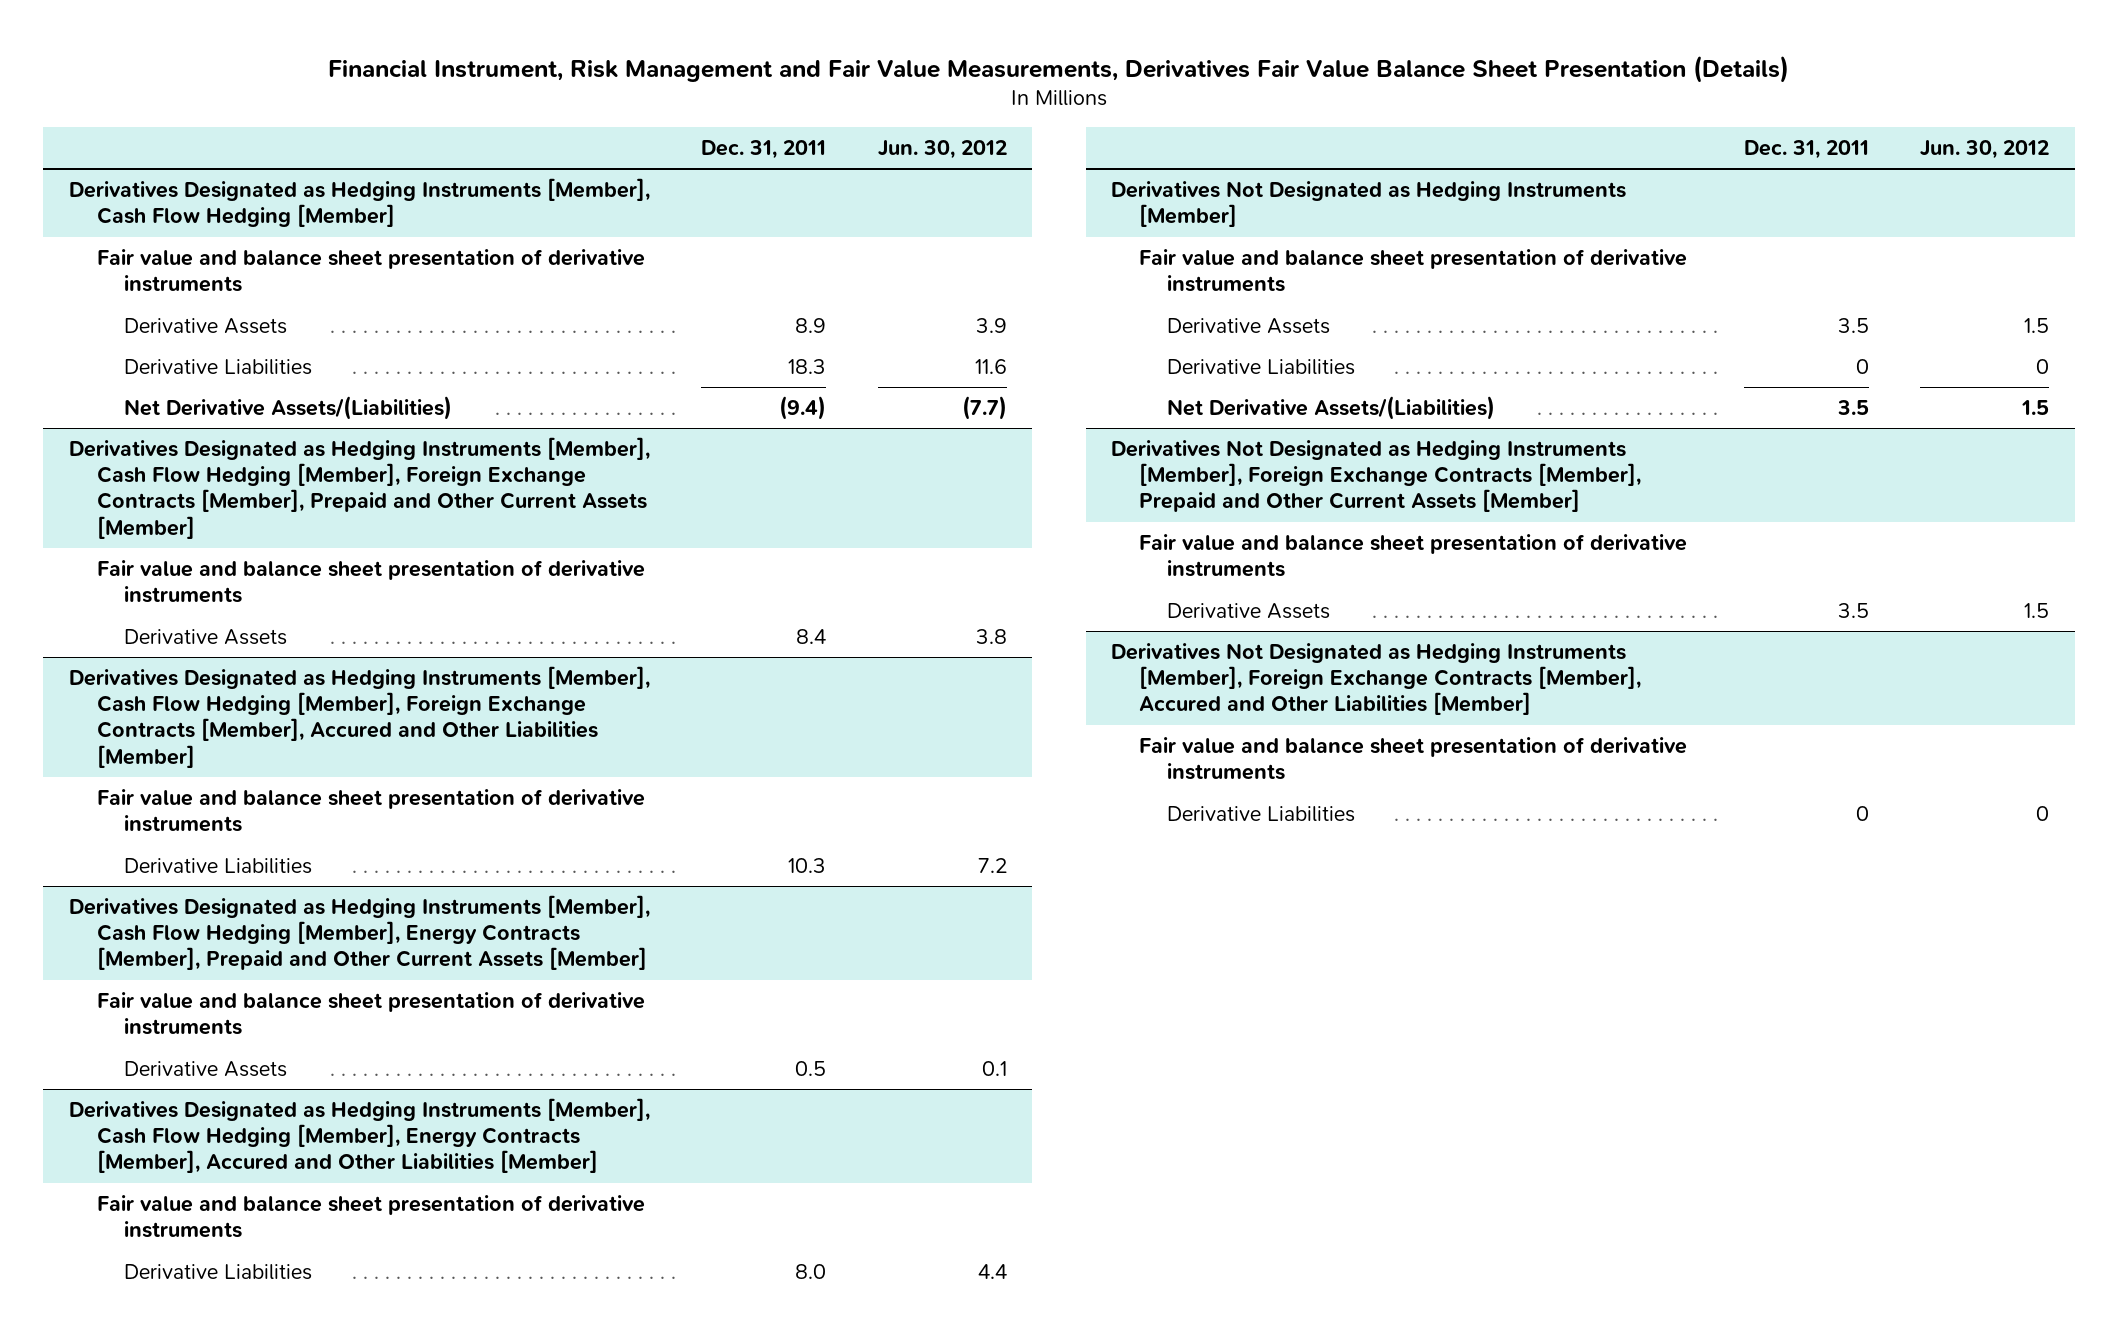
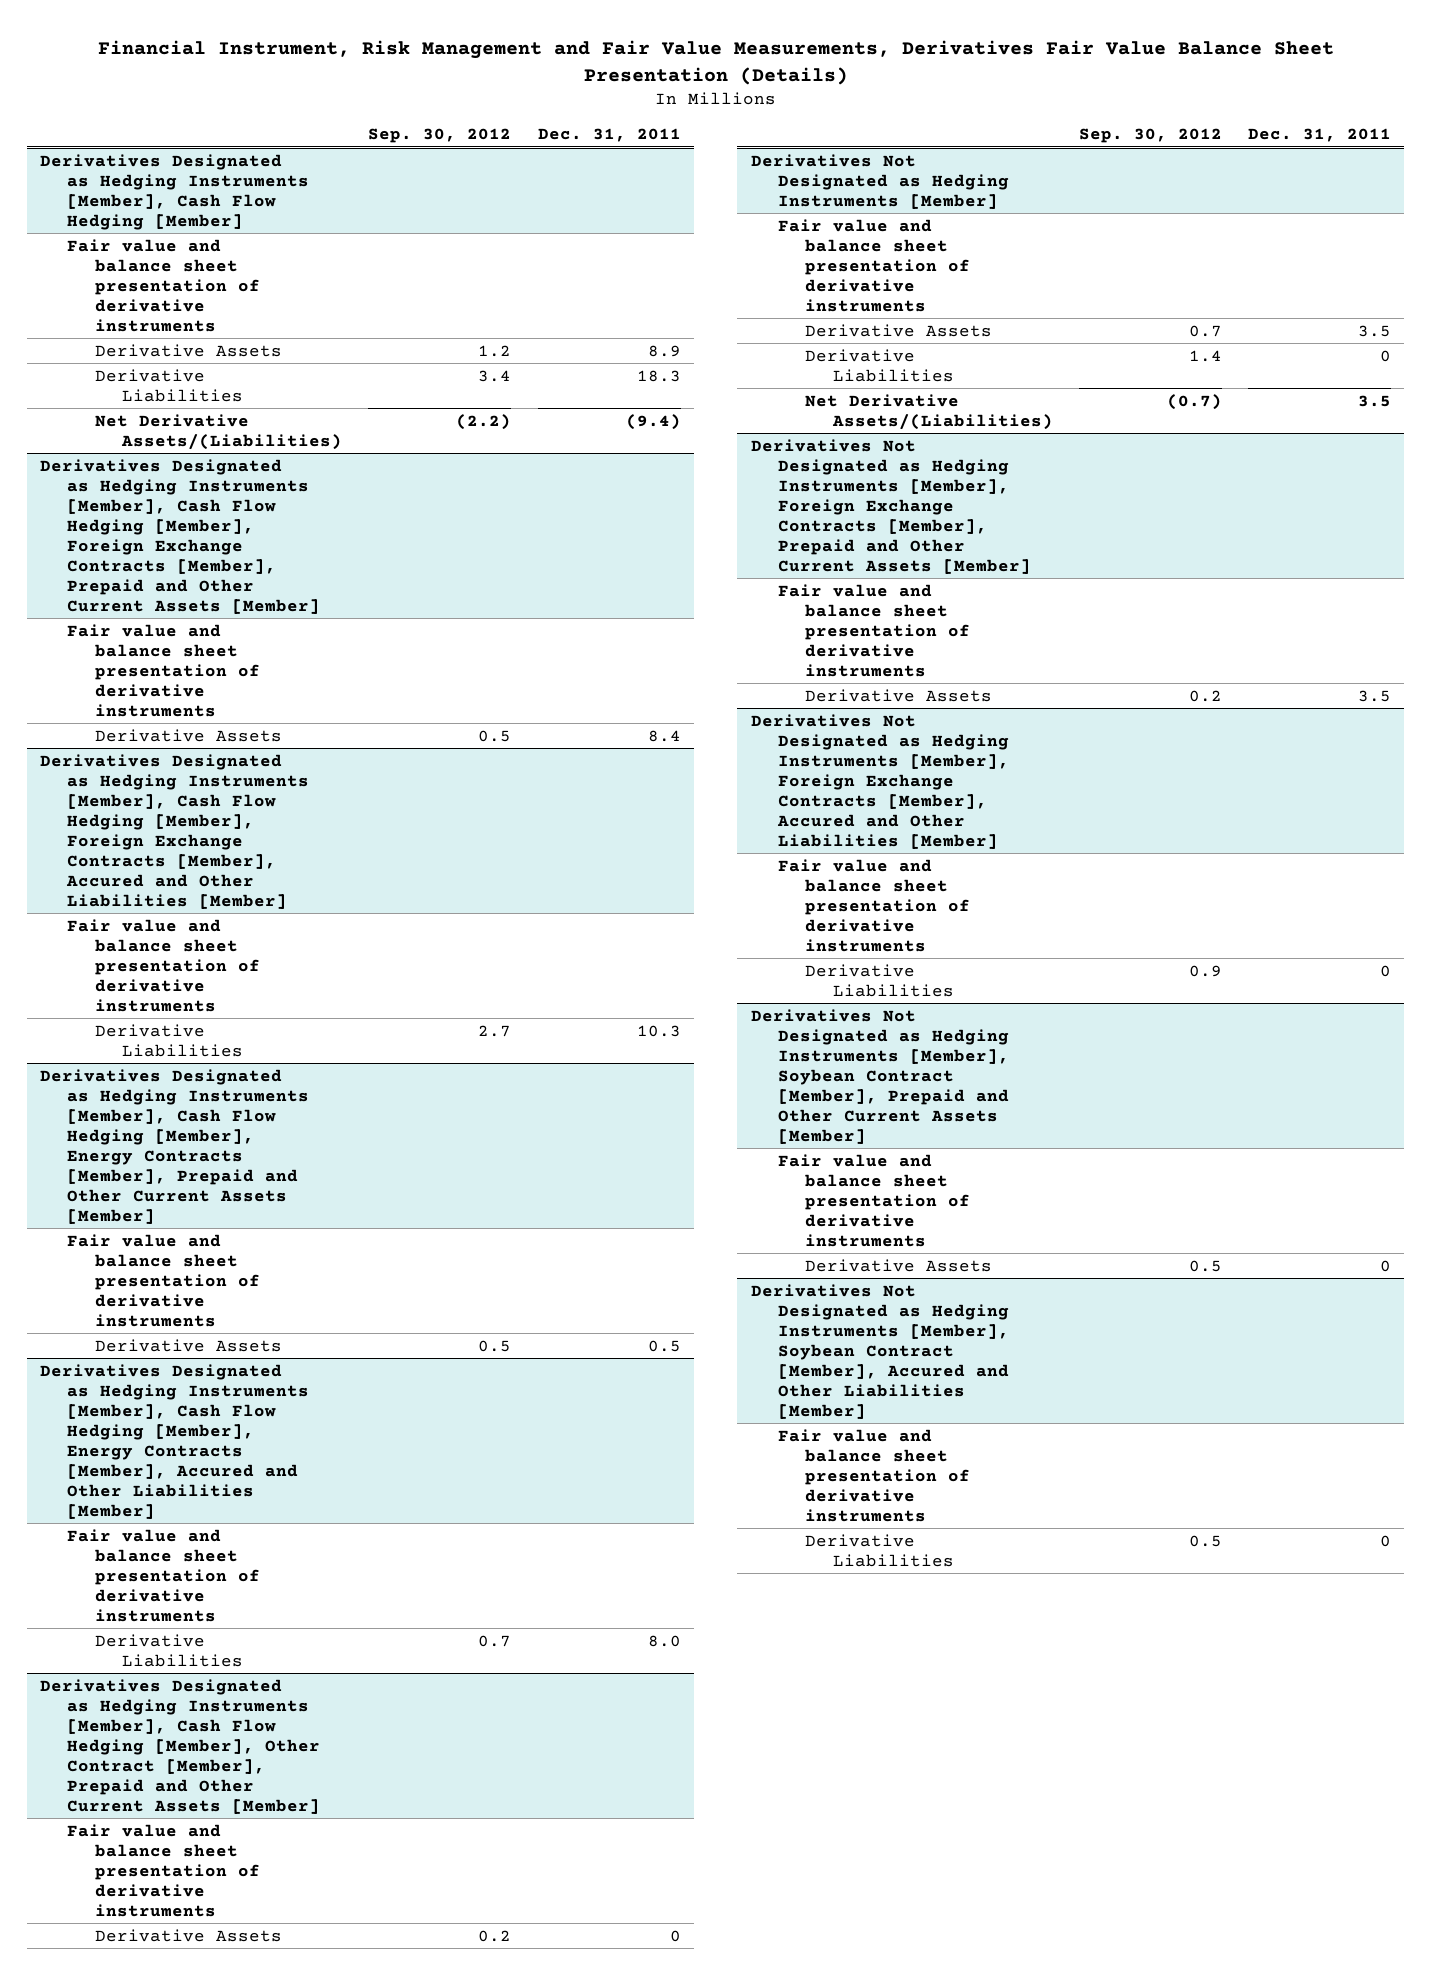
- | Dec. 31, 2011 | Jun. 30, 2012
+ | Sep. 30, 2012 | Dec. 31, 2011
+ Derivatives Designated as Hedging Instruments [Member], Cash Flow Hedging [Member], Other Contract [Member], Prepaid and Other Current Assets [Member]
+ Fair value and balance sheet presentation of derivative instruments
+ Derivative Assets | 0.2 | 0
+ Derivatives Not Designated as Hedging Instruments [Member], Soybean Contract [Member], Prepaid and Other Current Assets [Member]
+ Fair value and balance sheet presentation of derivative instruments
+ Derivative Assets | 0.5 | 0
+ Derivatives Not Designated as Hedging Instruments [Member], Soybean Contract [Member], Accured and Other Liabilities [Member]
+ Fair value and balance sheet presentation of derivative instruments
+ Derivative Liabilities | 0.5 | 0

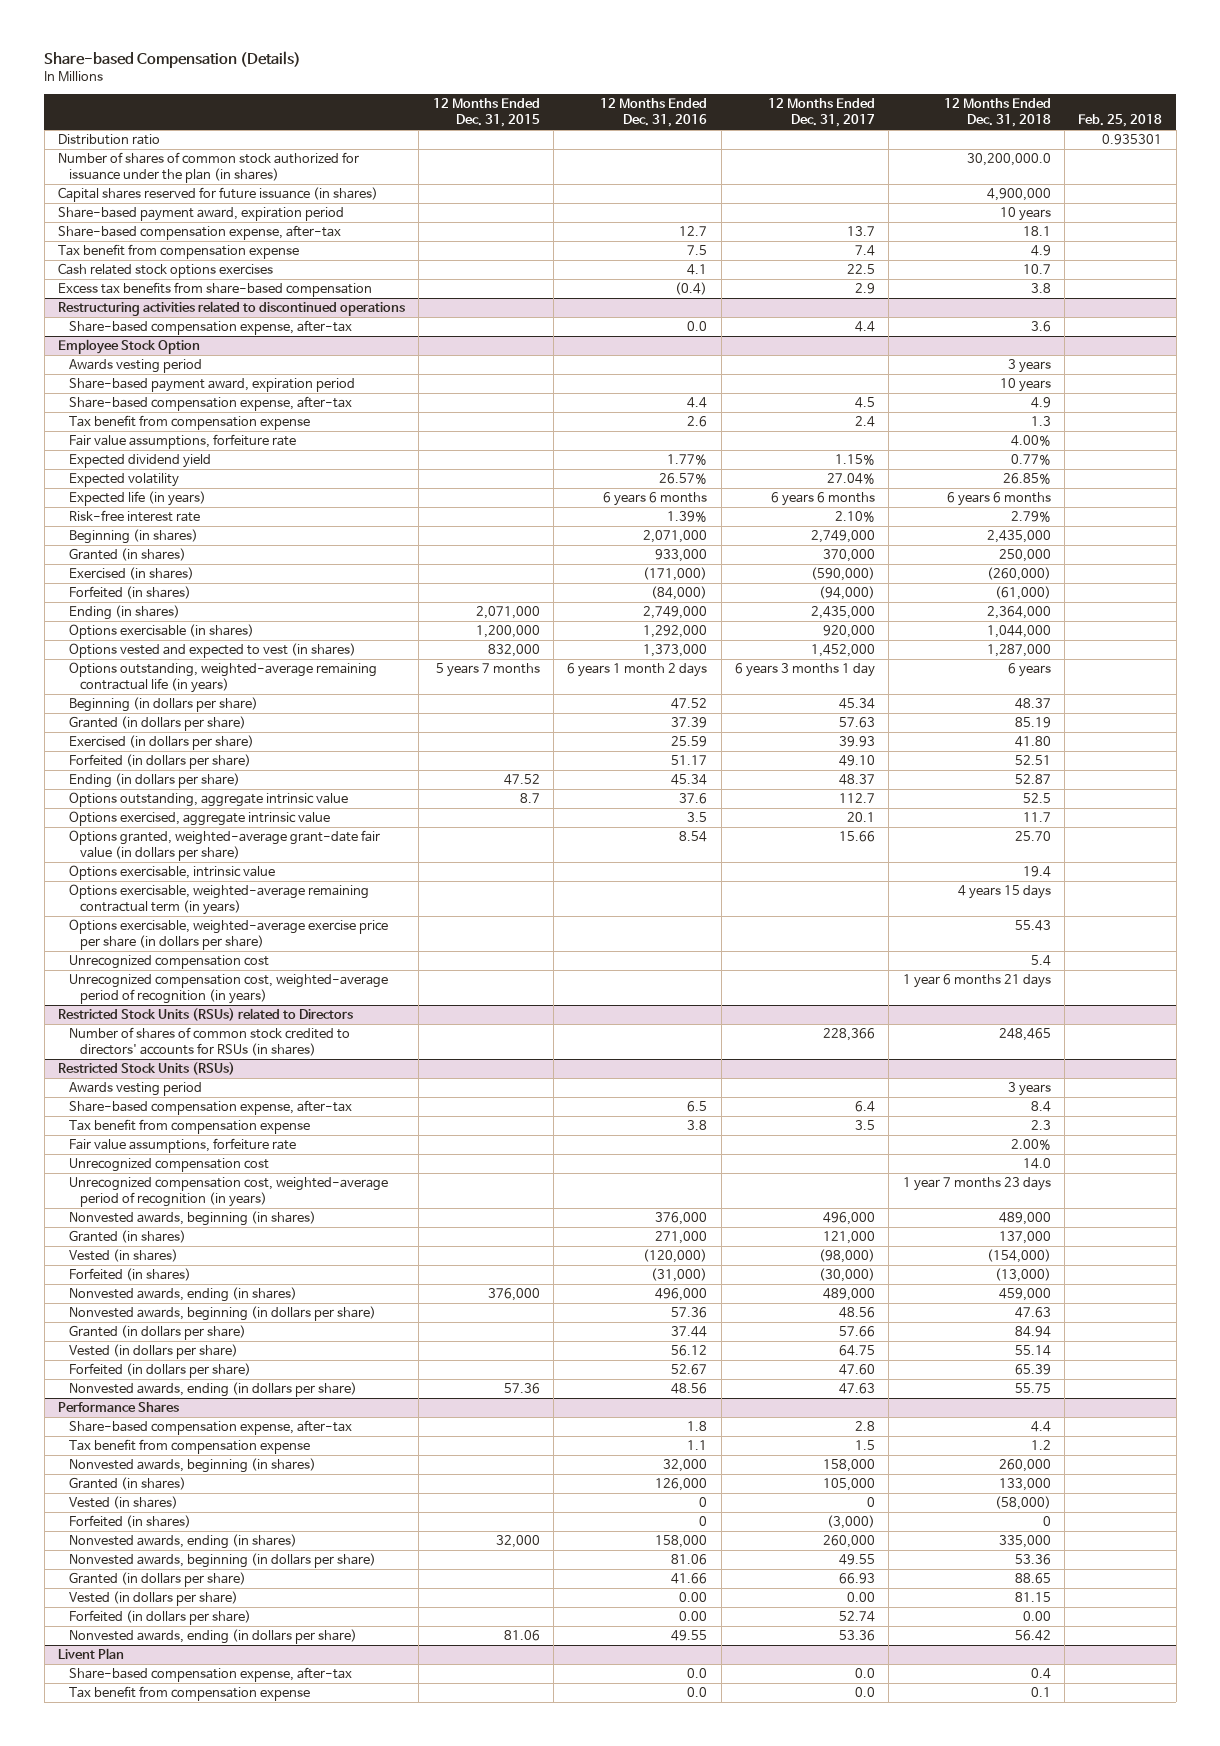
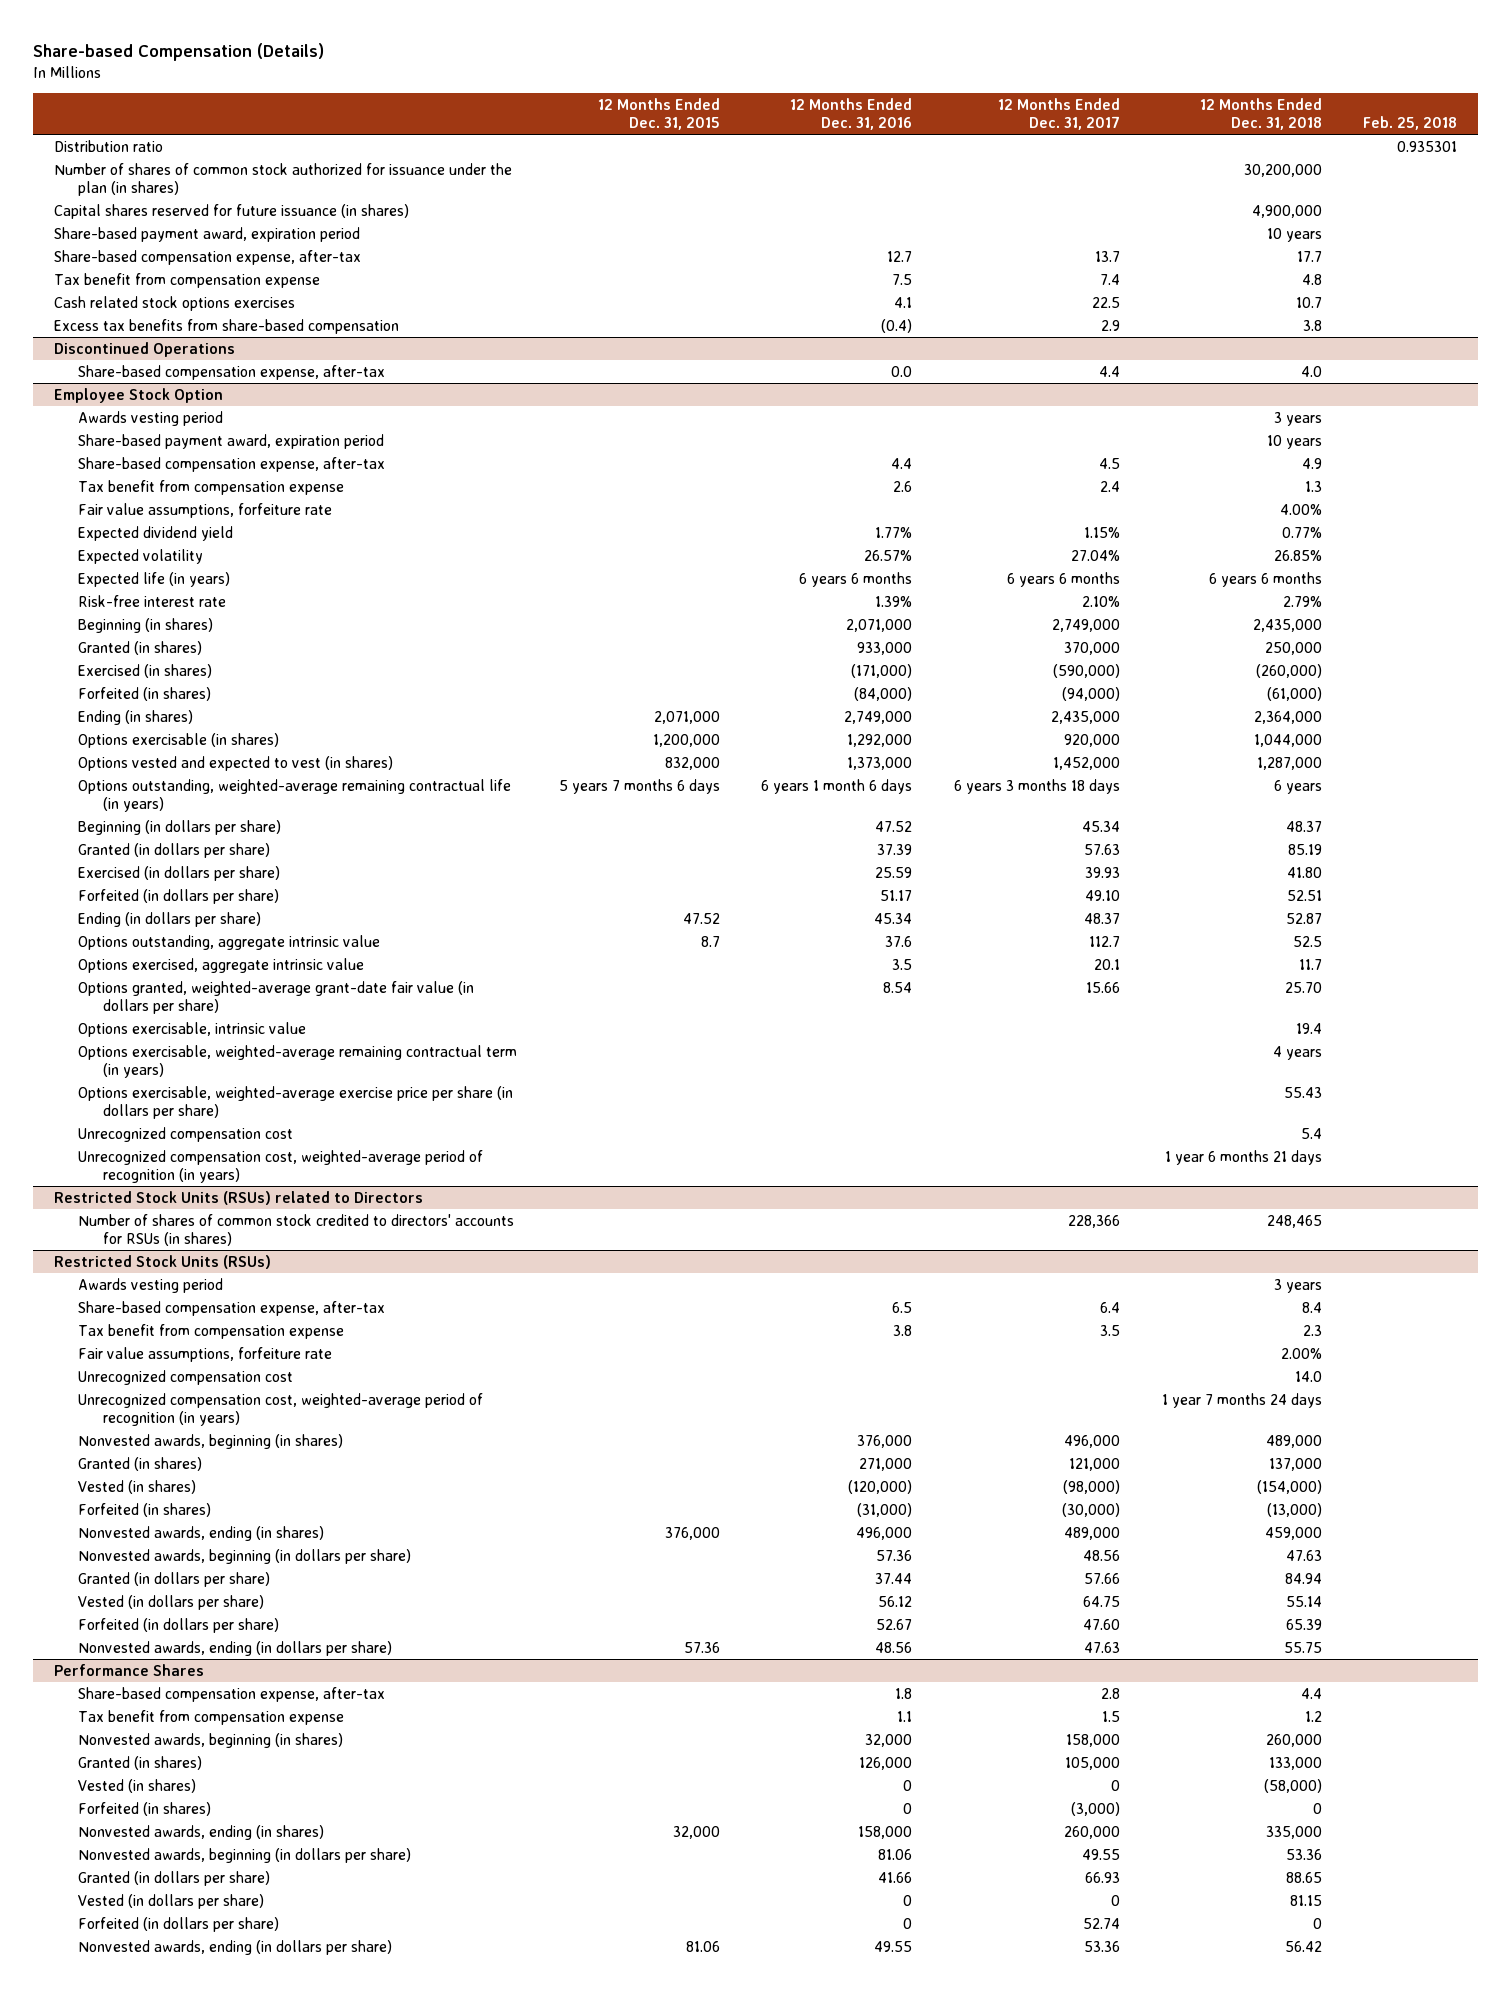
- Number of shares of common stock authorized for issuance under the plan (in shares) | | | | 30,200,000.0 |
+ Number of shares of common stock authorized for issuance under the plan (in shares) | | | | 30,200,000 |
- Share-based compensation expense, after-tax | | 12.7 | 13.7 | 18.1 |
- Tax benefit from compensation expense | | 7.5 | 7.4 | 4.9 |
+ Share-based compensation expense, after-tax | | 12.7 | 13.7 | 17.7 |
+ Tax benefit from compensation expense | | 7.5 | 7.4 | 4.8 |
- Restructuring activities related to discontinued operations
- Share-based compensation expense, after-tax | | 0.0 | 4.4 | 3.6 |
+ Discontinued Operations
+ Share-based compensation expense, after-tax | | 0.0 | 4.4 | 4.0 |
@ Employee Stock Option
- Options outstanding, weighted-average remaining contractual life (in years) | 5 years 7 months | 6 years 1 month 2 days | 6 years 3 months 1 day | 6 years |
+ Options outstanding, weighted-average remaining contractual life (in years) | 5 years 7 months 6 days | 6 years 1 month 6 days | 6 years 3 months 18 days | 6 years |
- Options exercisable, weighted-average remaining contractual term (in years) | | | | 4 years 15 days |
+ Options exercisable, weighted-average remaining contractual term (in years) | | | | 4 years |
@ Restricted Stock Units (RSUs)
- Unrecognized compensation cost, weighted-average period of recognition (in years) | | | | 1 year 7 months 23 days |
+ Unrecognized compensation cost, weighted-average period of recognition (in years) | | | | 1 year 7 months 24 days |
@ Performance Shares
- Vested (in dollars per share) | | 0.00 | 0.00 | 81.15 |
- Forfeited (in dollars per share) | | 0.00 | 52.74 | 0.00 |
+ Vested (in dollars per share) | | 0 | 0 | 81.15 |
+ Forfeited (in dollars per share) | | 0 | 52.74 | 0 |
- Livent Plan
- Share-based compensation expense, after-tax | | 0.0 | 0.0 | 0.4 |
- Tax benefit from compensation expense | | 0.0 | 0.0 | 0.1 |

